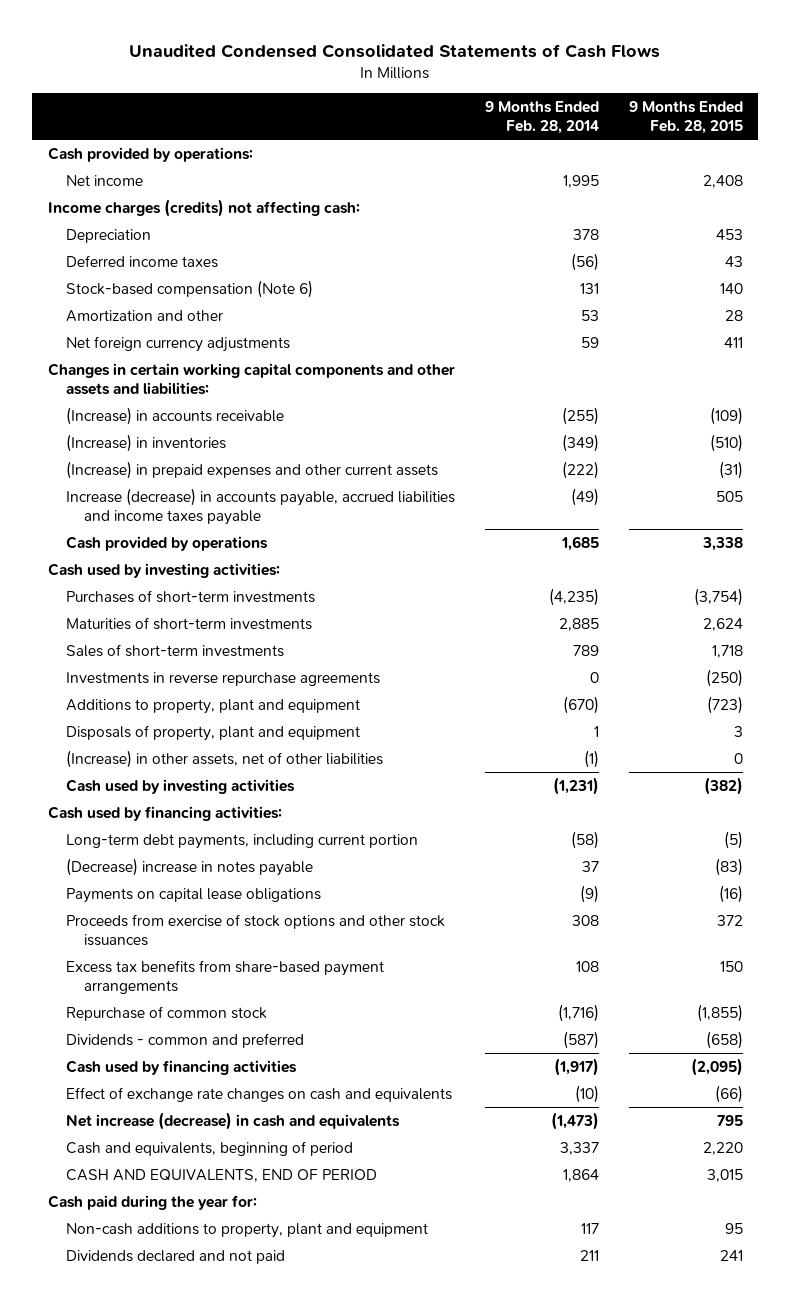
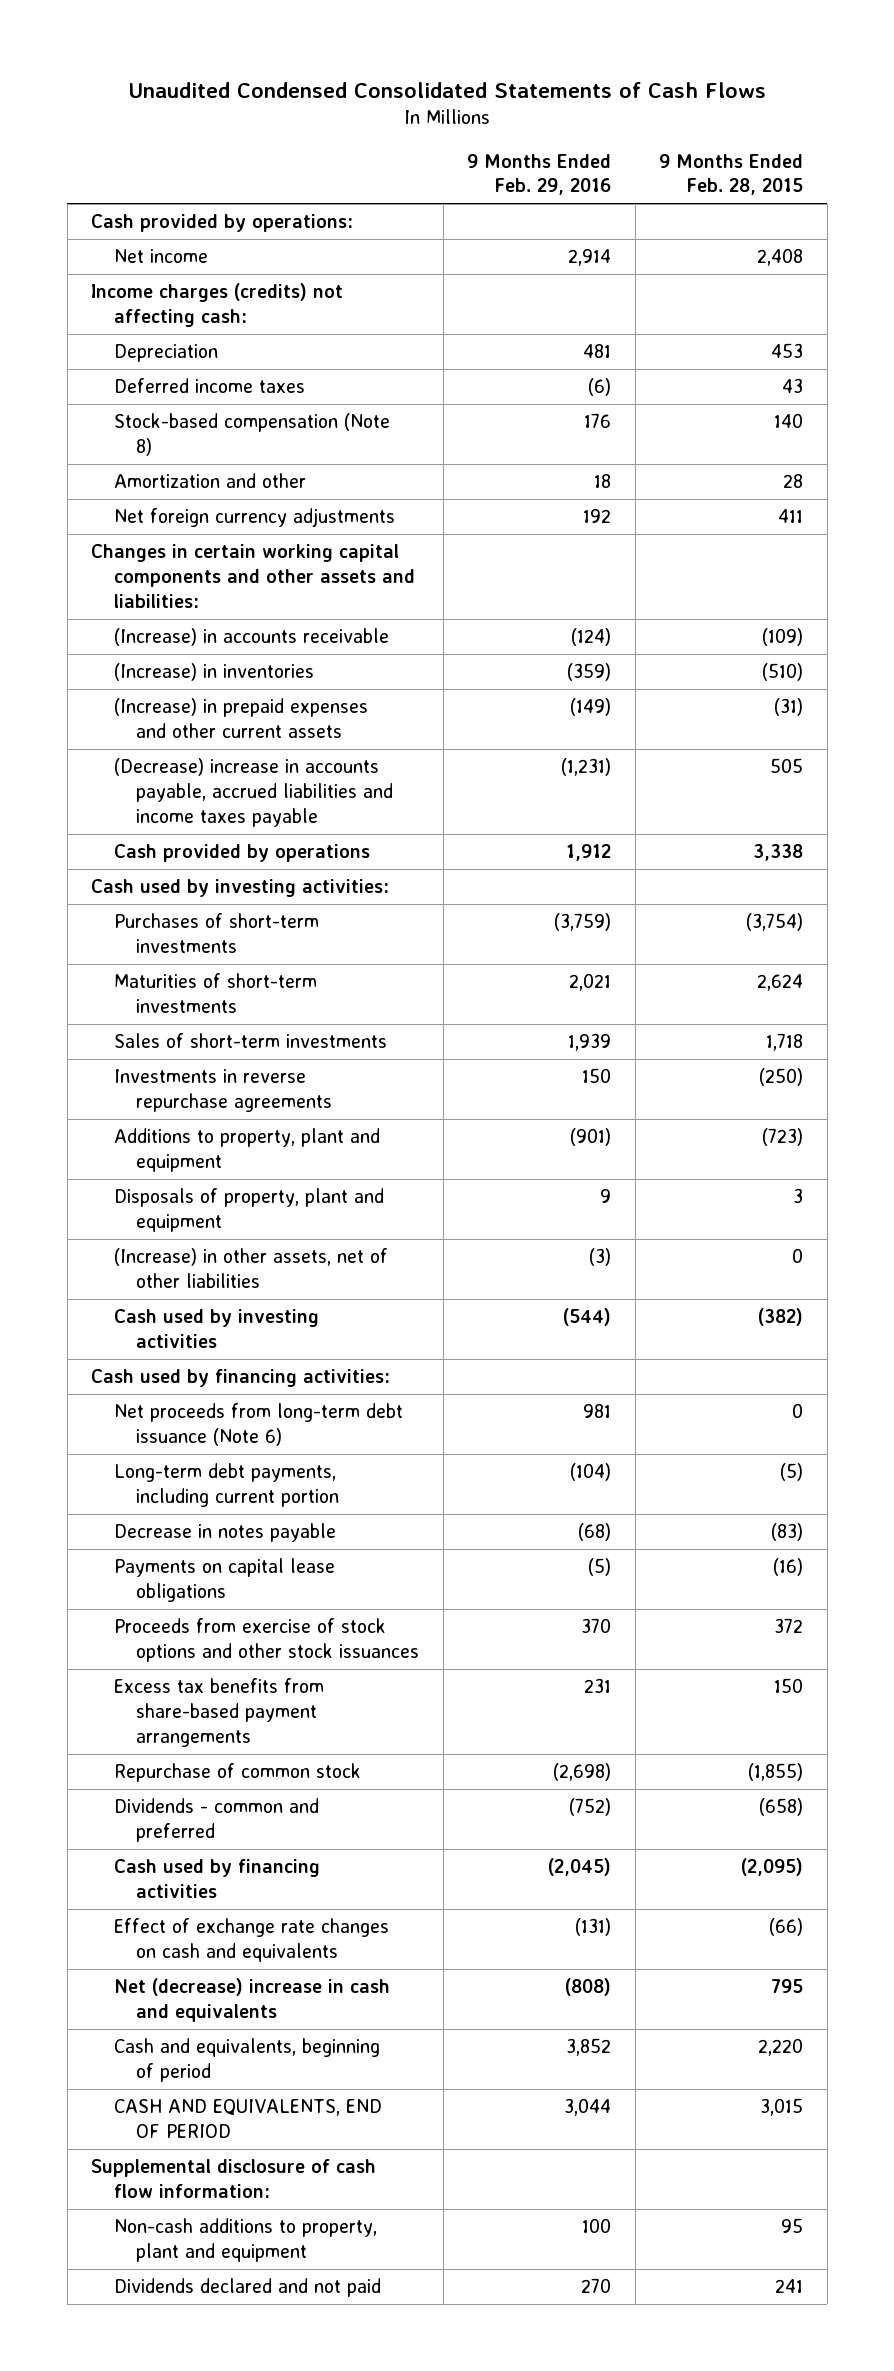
- | 9 Months Ended Feb. 28, 2014 | 9 Months Ended Feb. 28, 2015
+ | 9 Months Ended Feb. 29, 2016 | 9 Months Ended Feb. 28, 2015
- Stock-based compensation (Note 6) | 131 | 140
+ Stock-based compensation (Note 8) | 176 | 140
- Increase (decrease) in accounts payable, accrued liabilities and income taxes payable | (49) | 505
+ (Decrease) increase in accounts payable, accrued liabilities and income taxes payable | (1,231) | 505
+ Net proceeds from long-term debt issuance (Note 6) | 981 | 0
- (Decrease) increase in notes payable | 37 | (83)
+ Decrease in notes payable | (68) | (83)
- Net increase (decrease) in cash and equivalents | (1,473) | 795
+ Net (decrease) increase in cash and equivalents | (808) | 795
- Cash paid during the year for:
+ Supplemental disclosure of cash flow information:

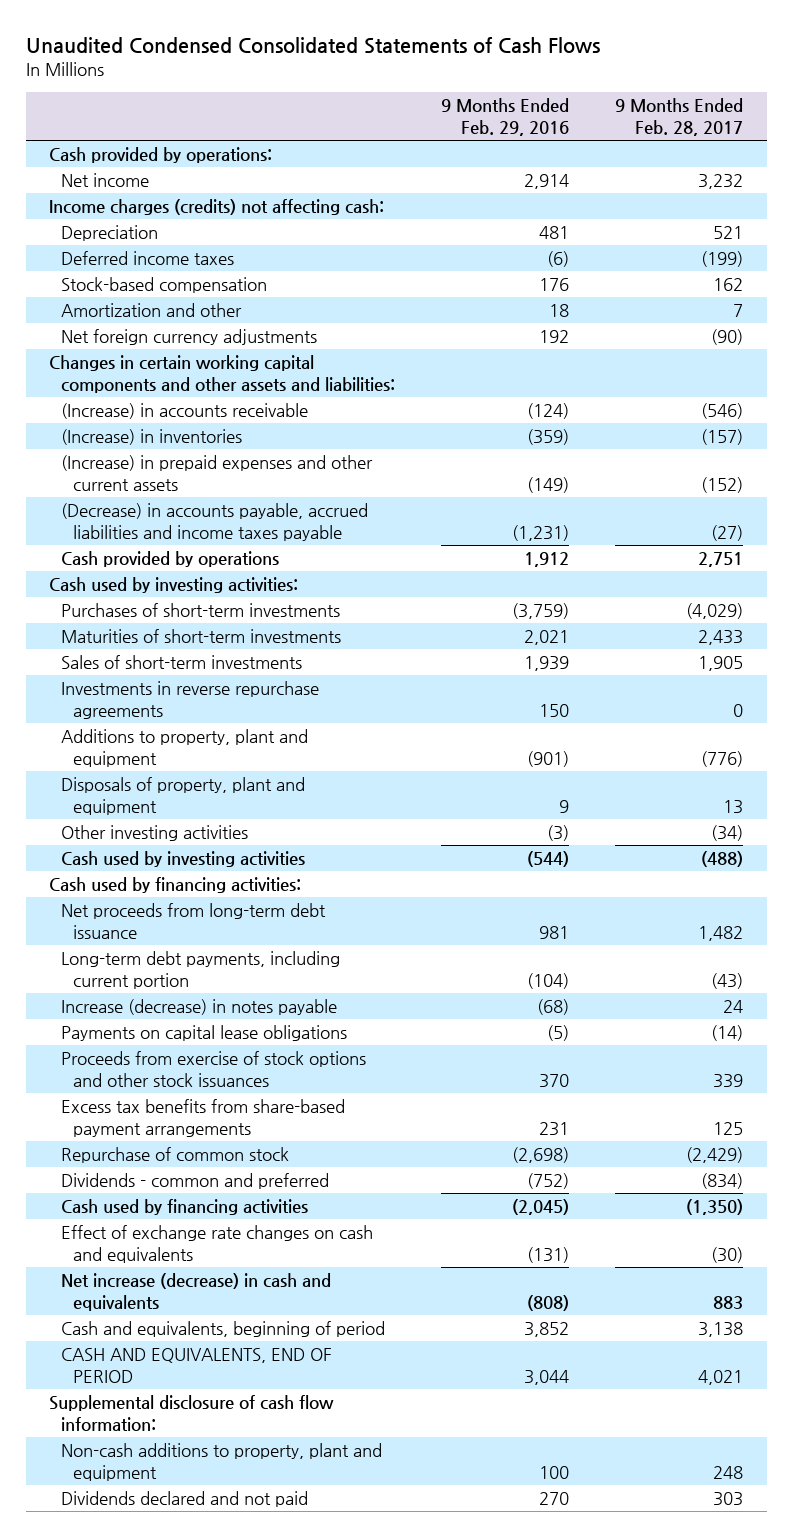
- | 9 Months Ended Feb. 29, 2016 | 9 Months Ended Feb. 28, 2015
+ | 9 Months Ended Feb. 29, 2016 | 9 Months Ended Feb. 28, 2017
- Stock-based compensation (Note 8) | 176 | 140
+ Stock-based compensation | 176 | 162
- (Decrease) increase in accounts payable, accrued liabilities and income taxes payable | (1,231) | 505
+ (Decrease) in accounts payable, accrued liabilities and income taxes payable | (1,231) | (27)
- (Increase) in other assets, net of other liabilities | (3) | 0
+ Other investing activities | (3) | (34)
- Net proceeds from long-term debt issuance (Note 6) | 981 | 0
+ Net proceeds from long-term debt issuance | 981 | 1,482
- Decrease in notes payable | (68) | (83)
+ Increase (decrease) in notes payable | (68) | 24
- Net (decrease) increase in cash and equivalents | (808) | 795
+ Net increase (decrease) in cash and equivalents | (808) | 883

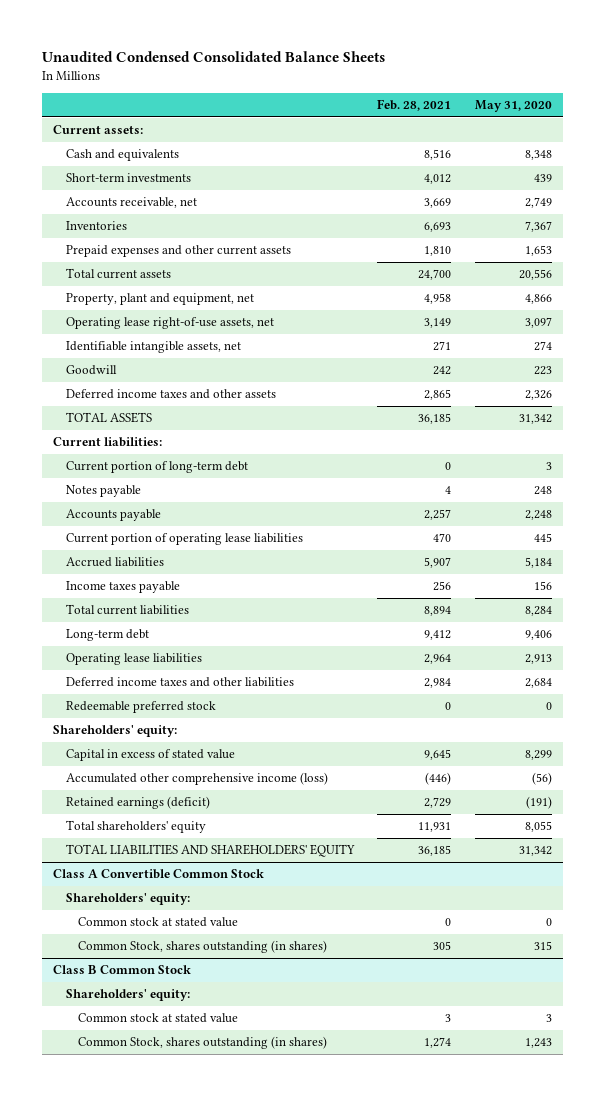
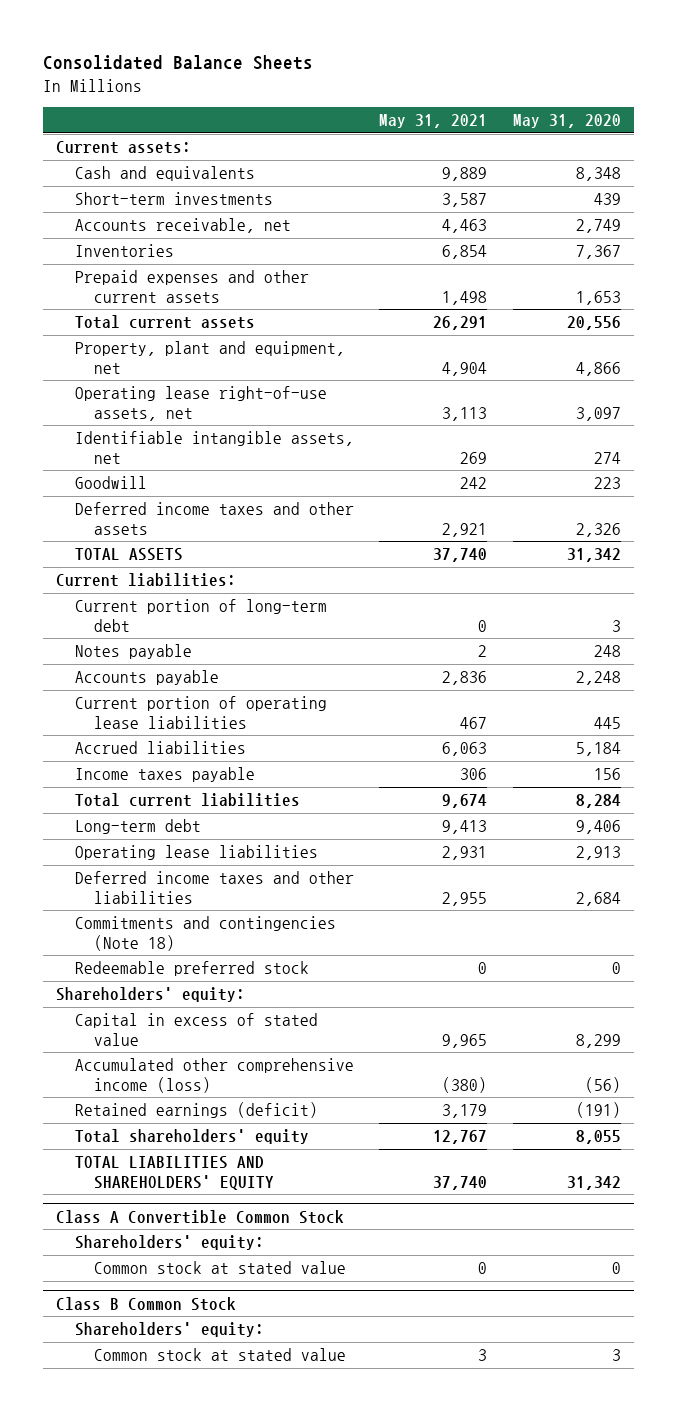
- Unaudited Condensed Consolidated Balance Sheets
+ Consolidated Balance Sheets
- | Feb. 28, 2021 | May 31, 2020
+ | May 31, 2021 | May 31, 2020
+ Commitments and contingencies (Note 18)
@ Class A Convertible Common Stock
- Common Stock, shares outstanding (in shares) | 305 | 315
@ Class B Common Stock
- Common Stock, shares outstanding (in shares) | 1,274 | 1,243

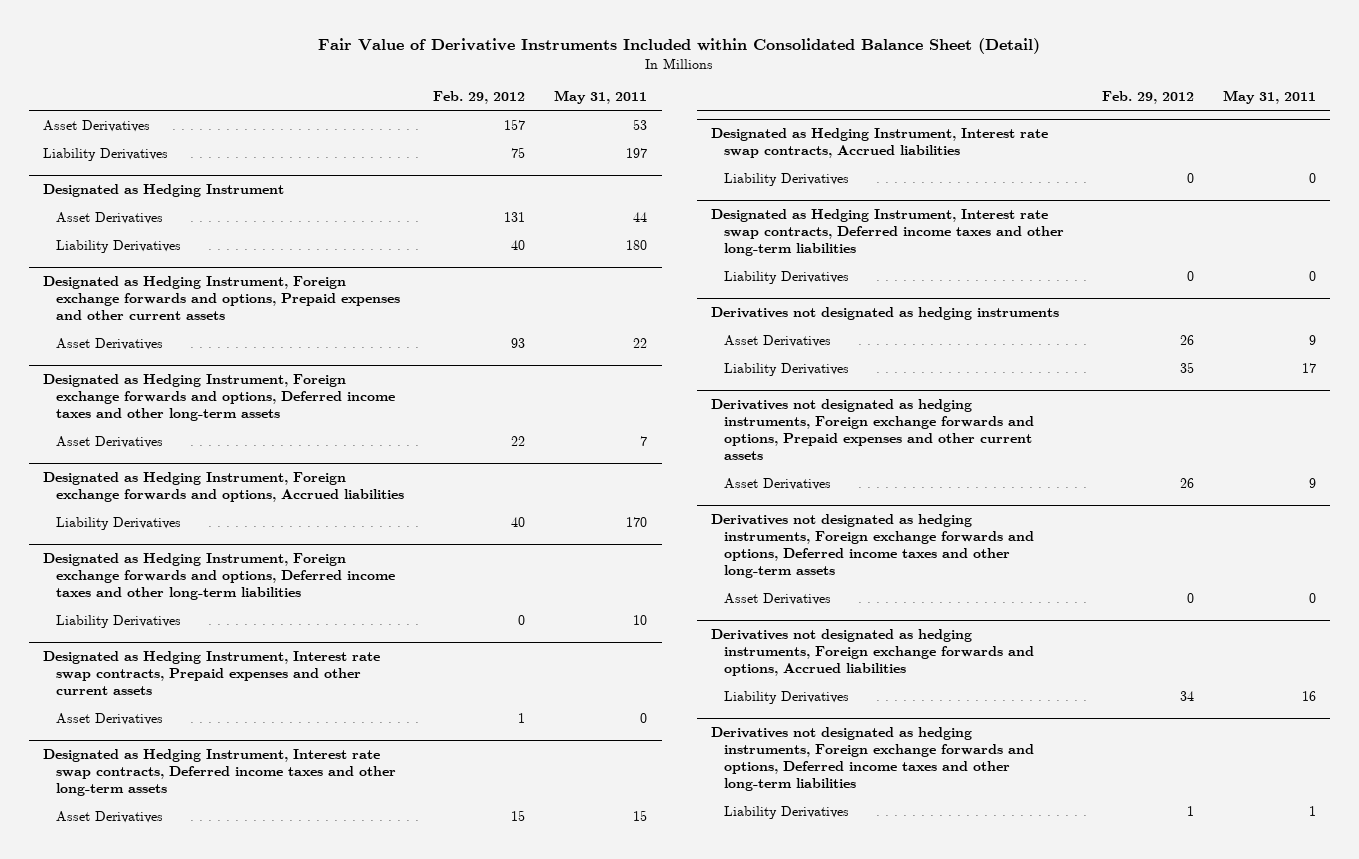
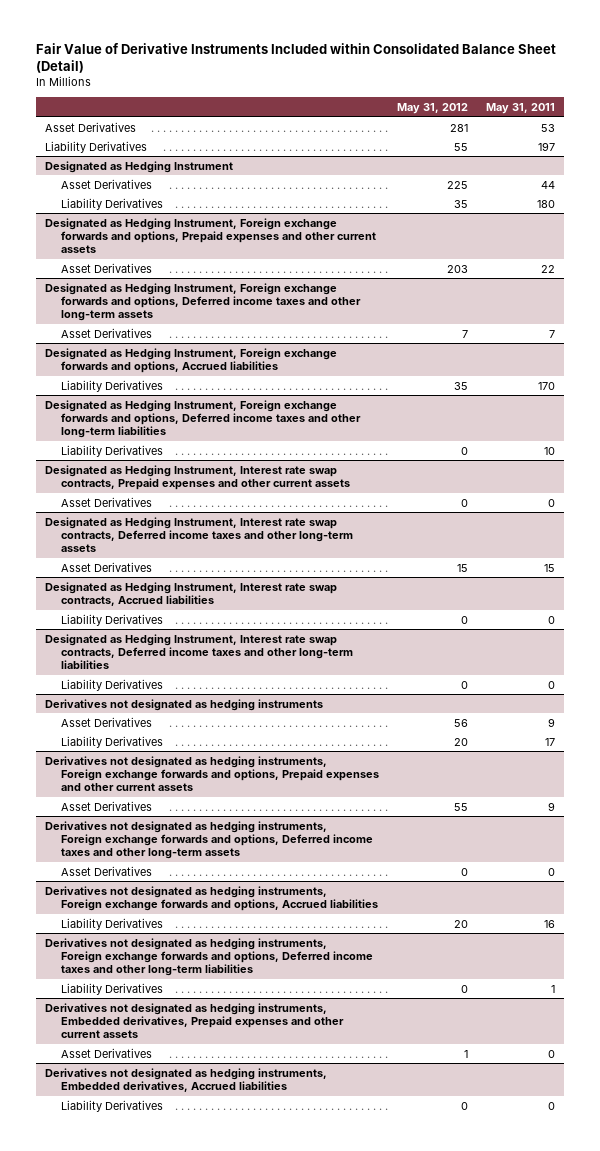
- | Feb. 29, 2012 | May 31, 2011
+ | May 31, 2012 | May 31, 2011
+ Derivatives not designated as hedging instruments, Embedded derivatives, Prepaid expenses and other current assets
+ Asset Derivatives | 1 | 0
+ Derivatives not designated as hedging instruments, Embedded derivatives, Accrued liabilities
+ Liability Derivatives | 0 | 0

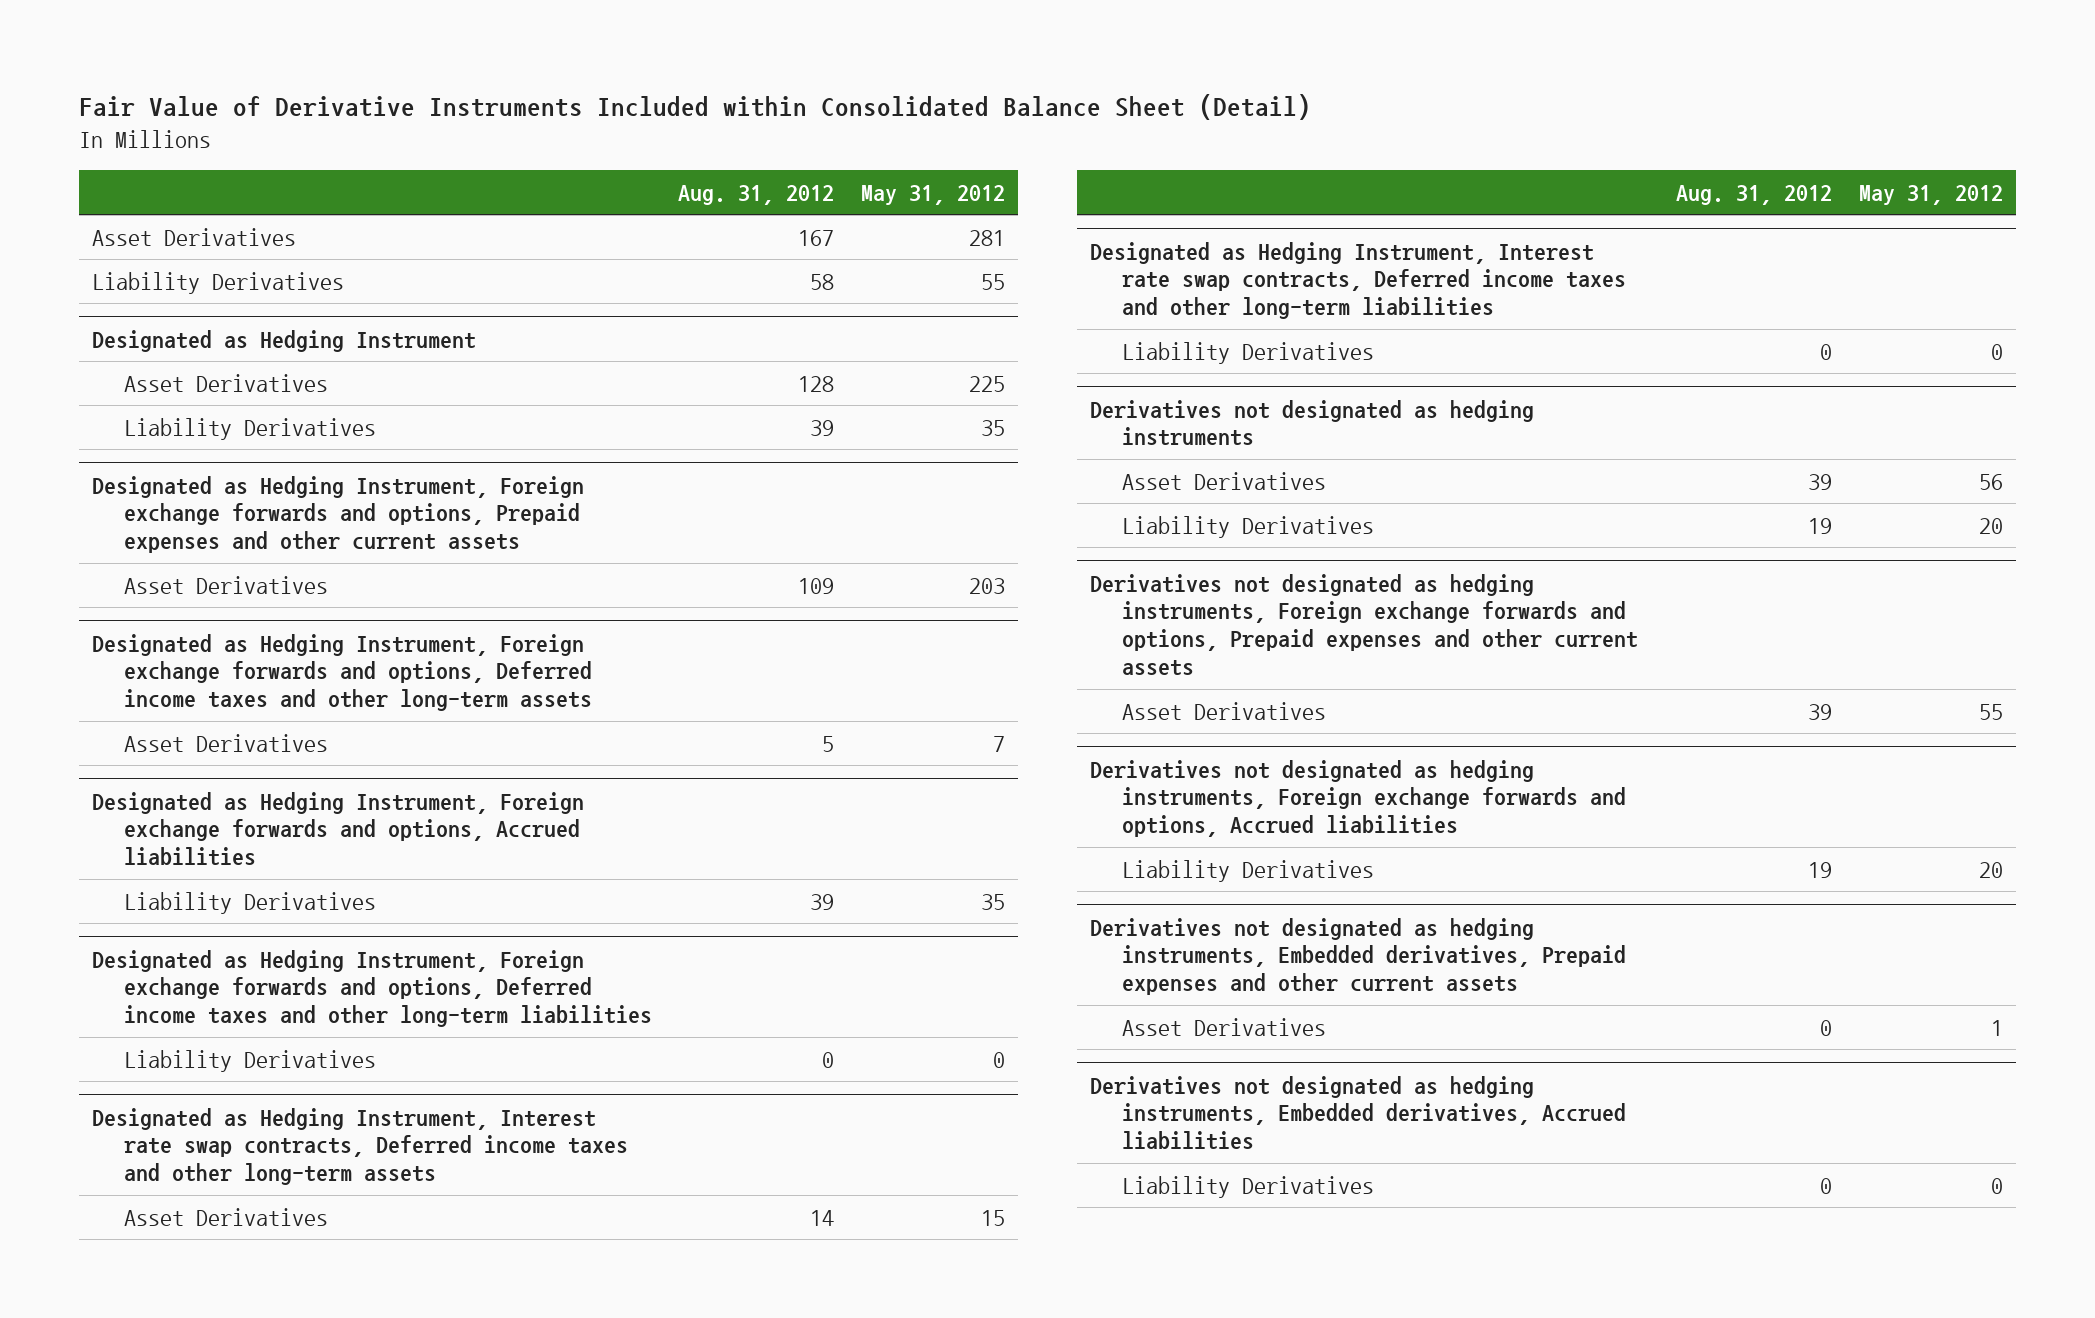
- | May 31, 2012 | May 31, 2011
+ | Aug. 31, 2012 | May 31, 2012
- Designated as Hedging Instrument, Interest rate swap contracts, Prepaid expenses and other current assets
- Asset Derivatives | 0 | 0
- Designated as Hedging Instrument, Interest rate swap contracts, Accrued liabilities
- Liability Derivatives | 0 | 0
- Derivatives not designated as hedging instruments, Foreign exchange forwards and options, Deferred income taxes and other long-term assets
- Asset Derivatives | 0 | 0
- Derivatives not designated as hedging instruments, Foreign exchange forwards and options, Deferred income taxes and other long-term liabilities
- Liability Derivatives | 0 | 1

